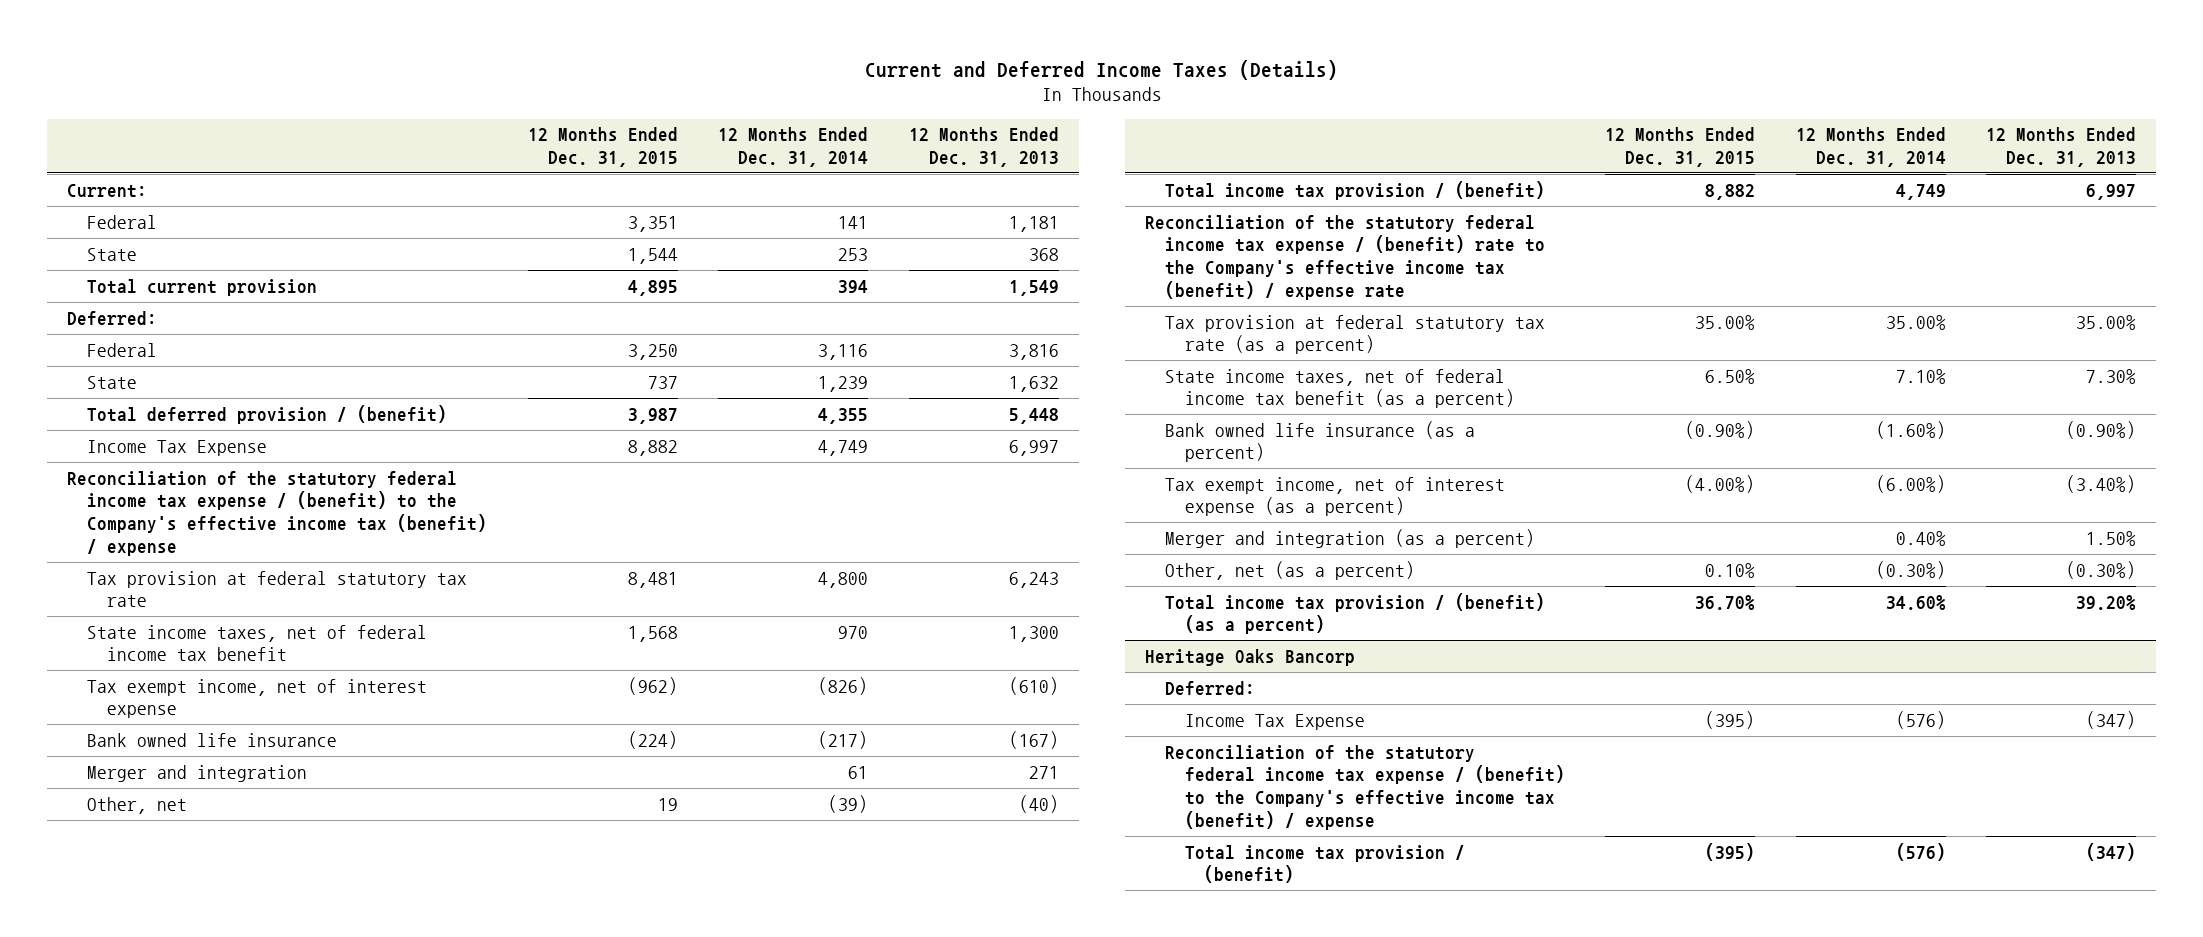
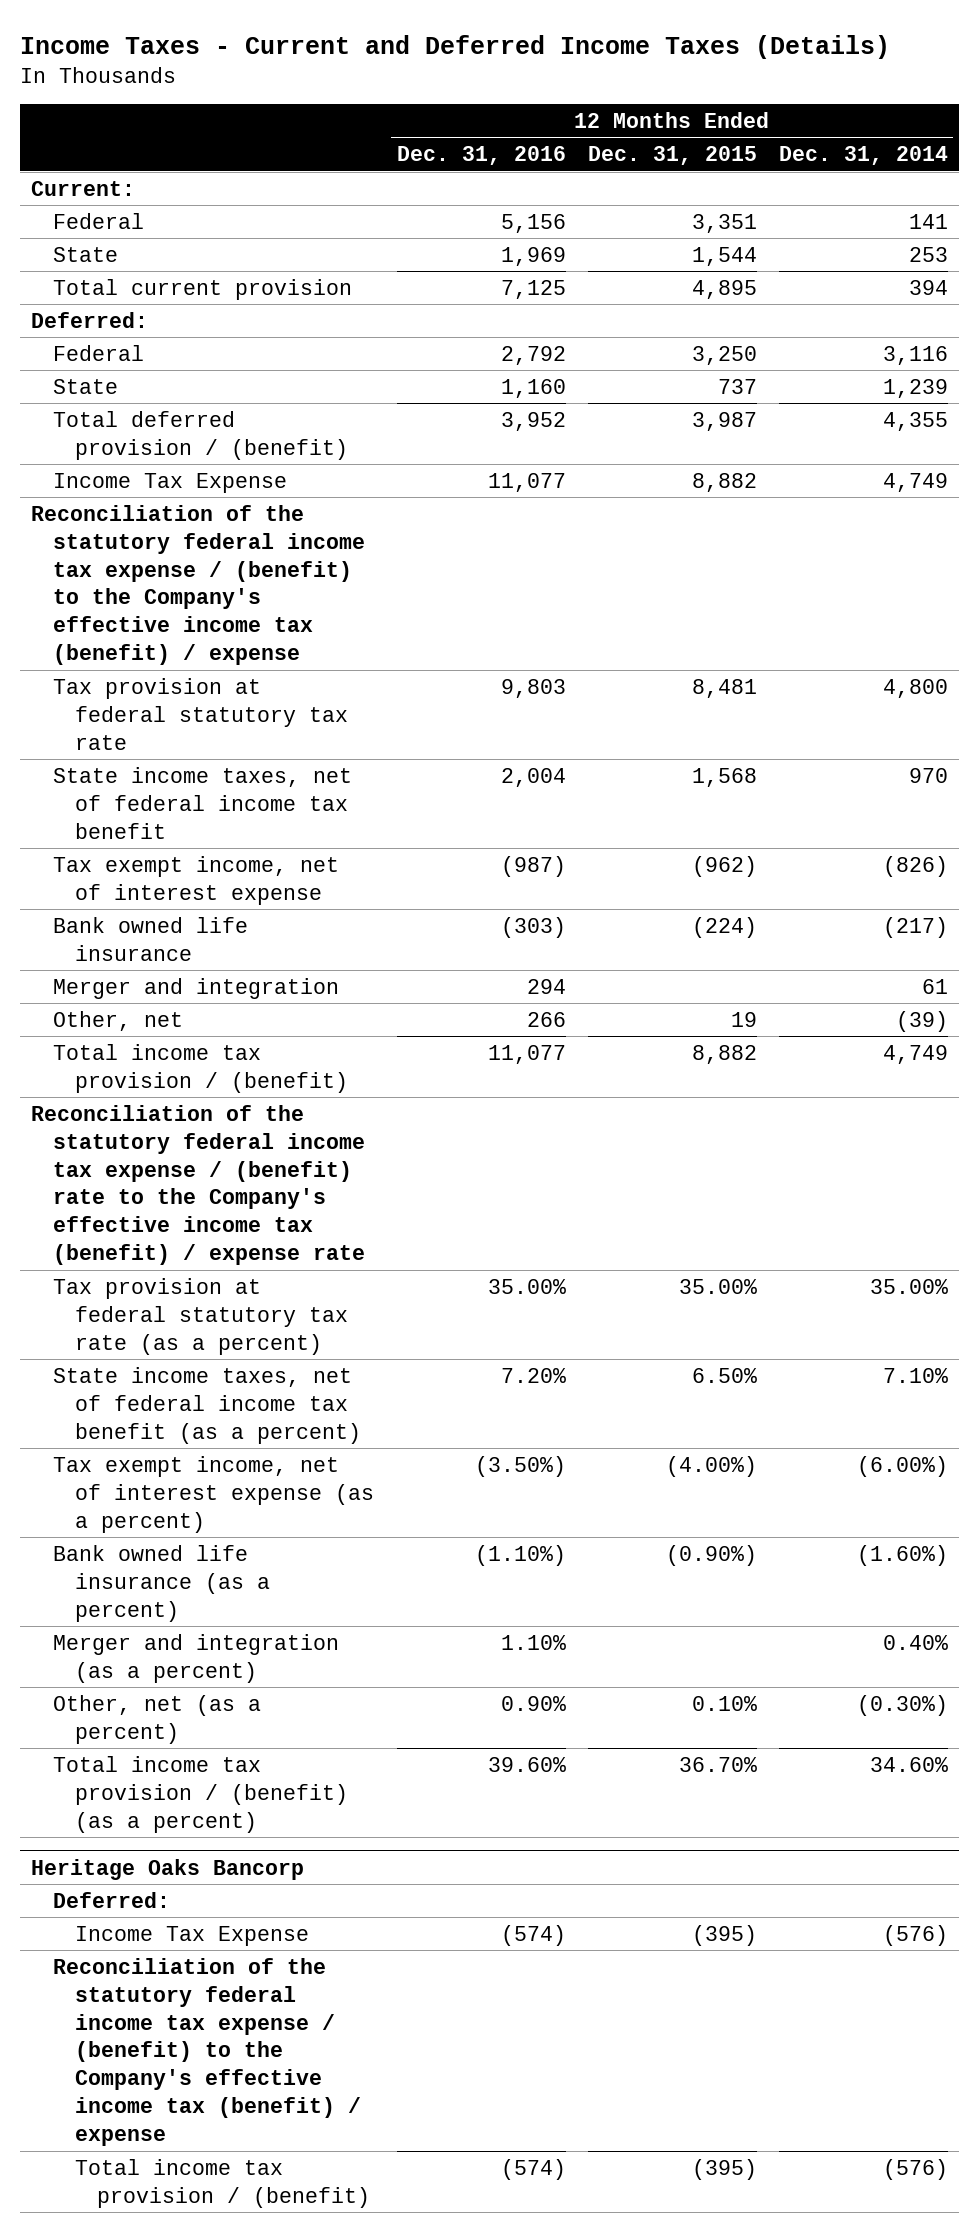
- Current and Deferred Income Taxes (Details)
+ Income Taxes - Current and Deferred Income Taxes (Details)
- | 12 Months Ended Dec. 31, 2015 | 12 Months Ended Dec. 31, 2014 | 12 Months Ended Dec. 31, 2013
+ | 12 Months Ended Dec. 31, 2016 | 12 Months Ended Dec. 31, 2015 | 12 Months Ended Dec. 31, 2014
moved down: Bank owned life insurance (as a percent) | (1.10%) | (0.90%) | (1.60%)

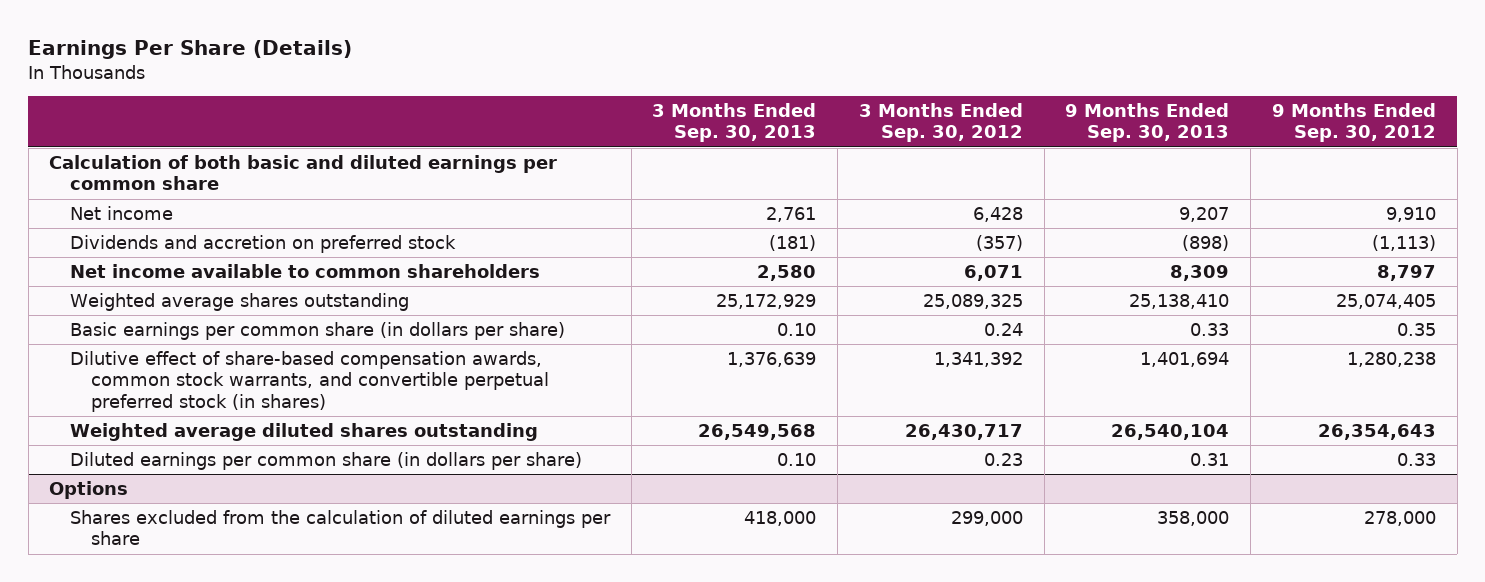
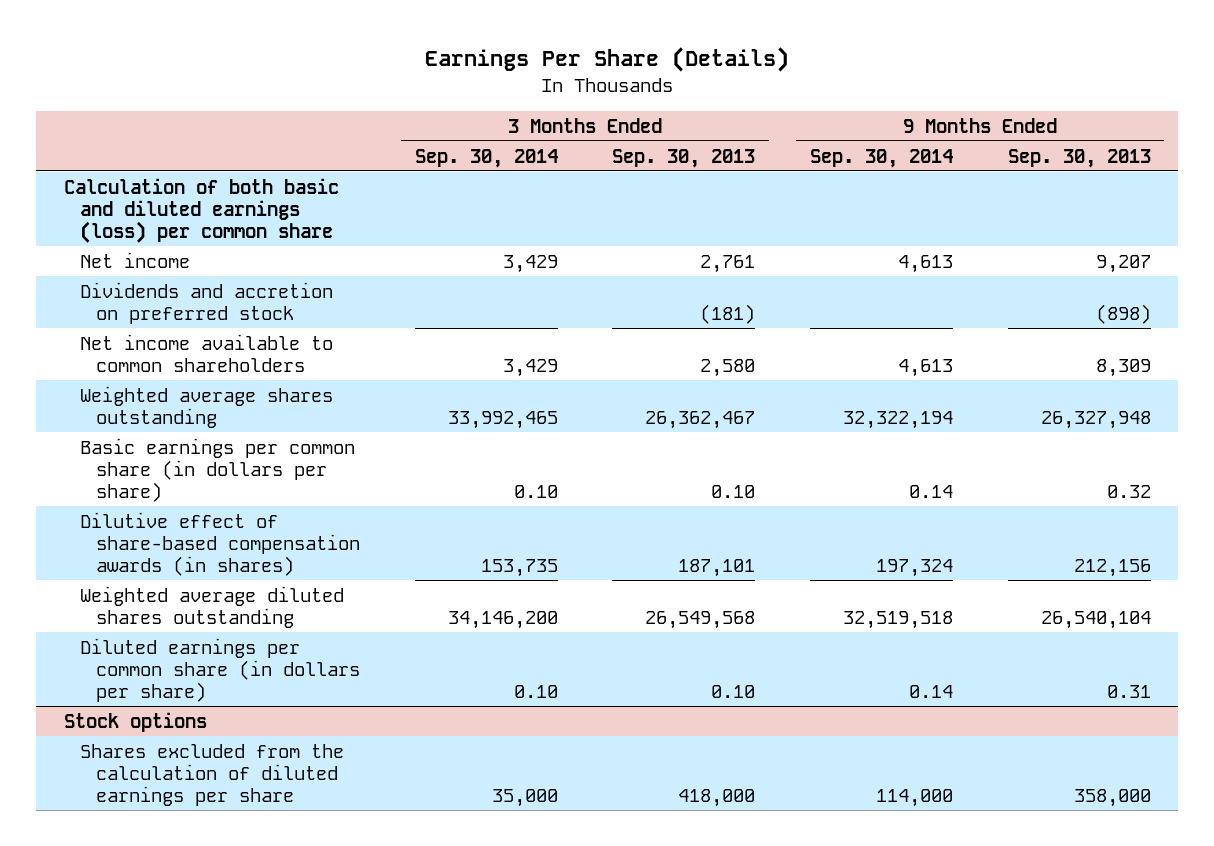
- | 3 Months Ended Sep. 30, 2013 | 3 Months Ended Sep. 30, 2012 | 9 Months Ended Sep. 30, 2013 | 9 Months Ended Sep. 30, 2012
+ | 3 Months Ended Sep. 30, 2014 | 3 Months Ended Sep. 30, 2013 | 9 Months Ended Sep. 30, 2014 | 9 Months Ended Sep. 30, 2013
- Calculation of both basic and diluted earnings per common share
+ Calculation of both basic and diluted earnings (loss) per common share
- Weighted average shares outstanding | 25,172,929 | 25,089,325 | 25,138,410 | 25,074,405
- Basic earnings per common share (in dollars per share) | 0.10 | 0.24 | 0.33 | 0.35
- Dilutive effect of share-based compensation awards, common stock warrants, and convertible perpetual preferred stock (in shares) | 1,376,639 | 1,341,392 | 1,401,694 | 1,280,238
+ Weighted average shares outstanding | 33,992,465 | 26,362,467 | 32,322,194 | 26,327,948
+ Basic earnings per common share (in dollars per share) | 0.10 | 0.10 | 0.14 | 0.32
+ Dilutive effect of share-based compensation awards (in shares) | 153,735 | 187,101 | 197,324 | 212,156
- Options
+ Stock options

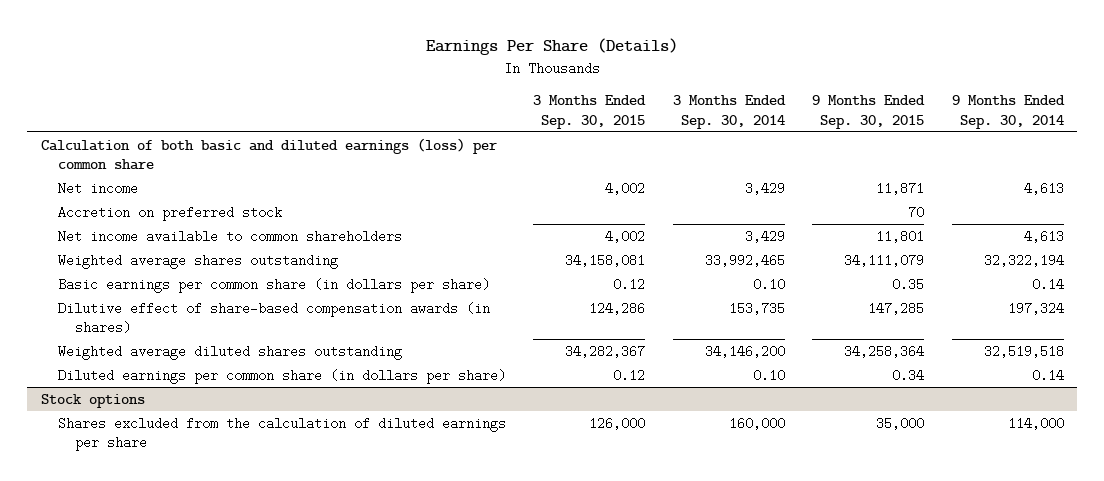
- | 3 Months Ended Sep. 30, 2014 | 3 Months Ended Sep. 30, 2013 | 9 Months Ended Sep. 30, 2014 | 9 Months Ended Sep. 30, 2013
+ | 3 Months Ended Sep. 30, 2015 | 3 Months Ended Sep. 30, 2014 | 9 Months Ended Sep. 30, 2015 | 9 Months Ended Sep. 30, 2014
- Dividends and accretion on preferred stock | | (181) | | (898)
+ Accretion on preferred stock | | | 70 |
@ Stock options
- Shares excluded from the calculation of diluted earnings per share | 35,000 | 418,000 | 114,000 | 358,000
+ Shares excluded from the calculation of diluted earnings per share | 126,000 | 160,000 | 35,000 | 114,000

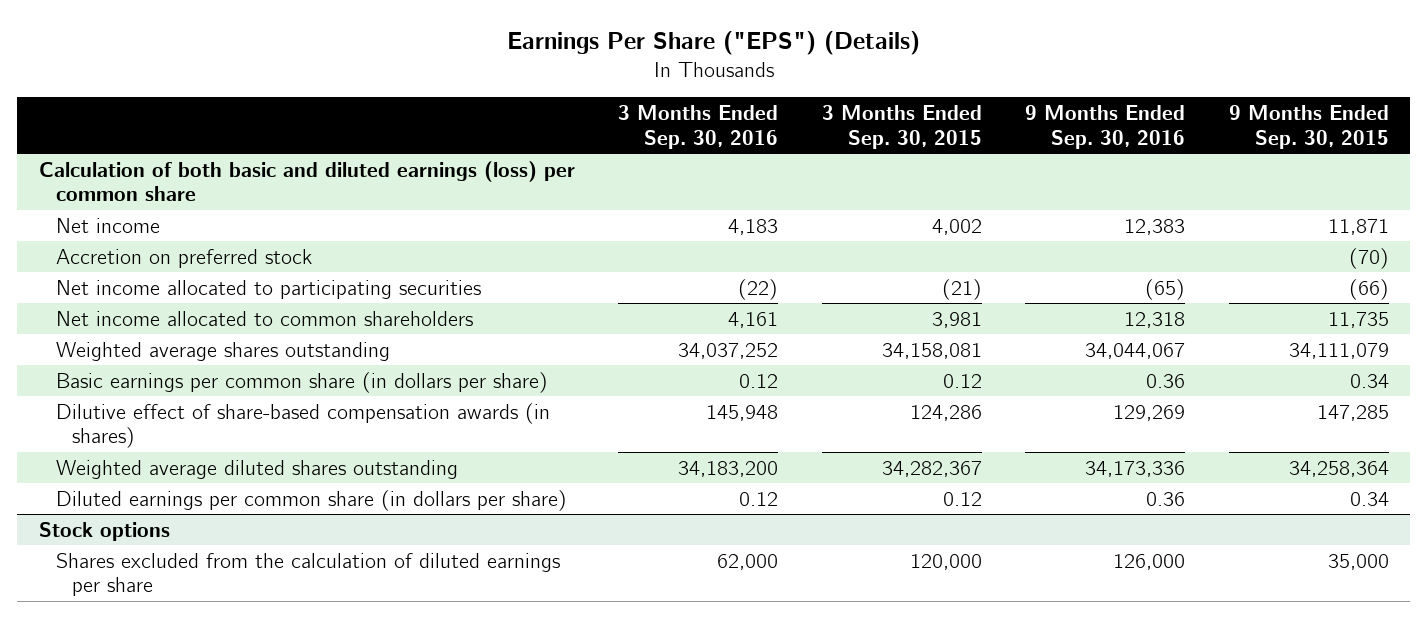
- Earnings Per Share (Details)
+ Earnings Per Share ("EPS") (Details)
- | 3 Months Ended Sep. 30, 2015 | 3 Months Ended Sep. 30, 2014 | 9 Months Ended Sep. 30, 2015 | 9 Months Ended Sep. 30, 2014
+ | 3 Months Ended Sep. 30, 2016 | 3 Months Ended Sep. 30, 2015 | 9 Months Ended Sep. 30, 2016 | 9 Months Ended Sep. 30, 2015
- Accretion on preferred stock | | | 70 |
- Net income available to common shareholders | 4,002 | 3,429 | 11,801 | 4,613
+ Accretion on preferred stock | | | | (70)
+ Net income allocated to participating securities | (22) | (21) | (65) | (66)
+ Net income allocated to common shareholders | 4,161 | 3,981 | 12,318 | 11,735
- Basic earnings per common share (in dollars per share) | 0.12 | 0.10 | 0.35 | 0.14
+ Basic earnings per common share (in dollars per share) | 0.12 | 0.12 | 0.36 | 0.34
@ Stock options
- Shares excluded from the calculation of diluted earnings per share | 126,000 | 160,000 | 35,000 | 114,000
+ Shares excluded from the calculation of diluted earnings per share | 62,000 | 120,000 | 126,000 | 35,000

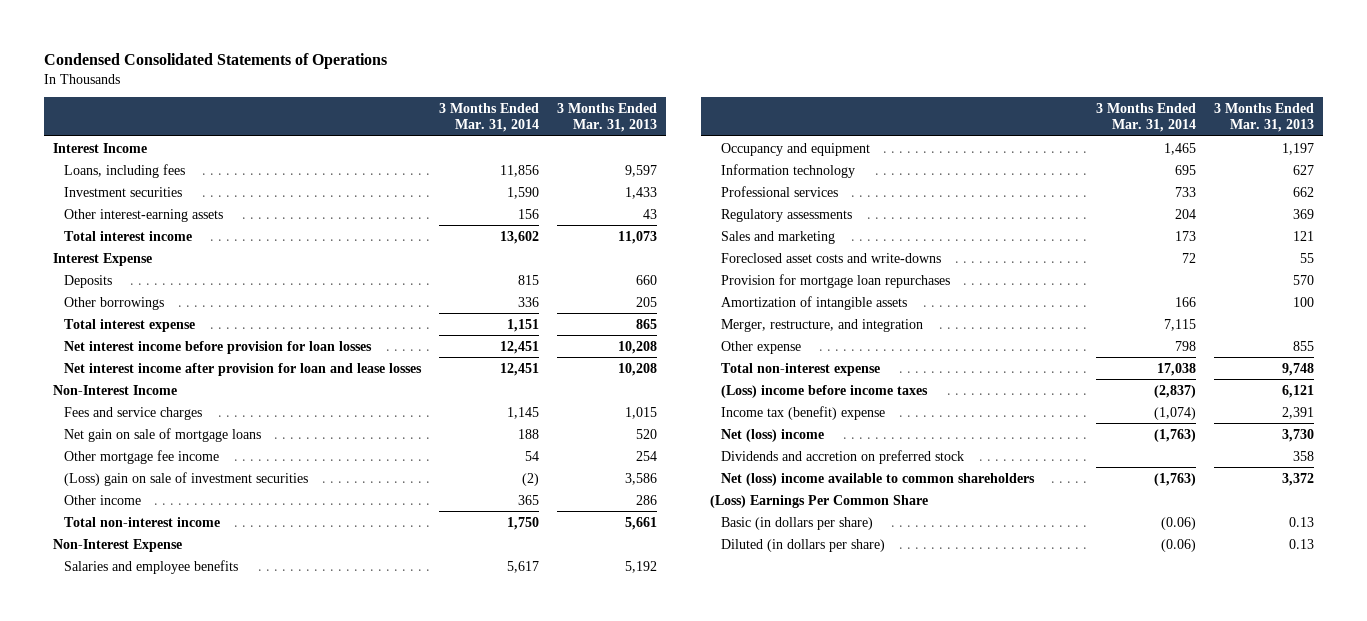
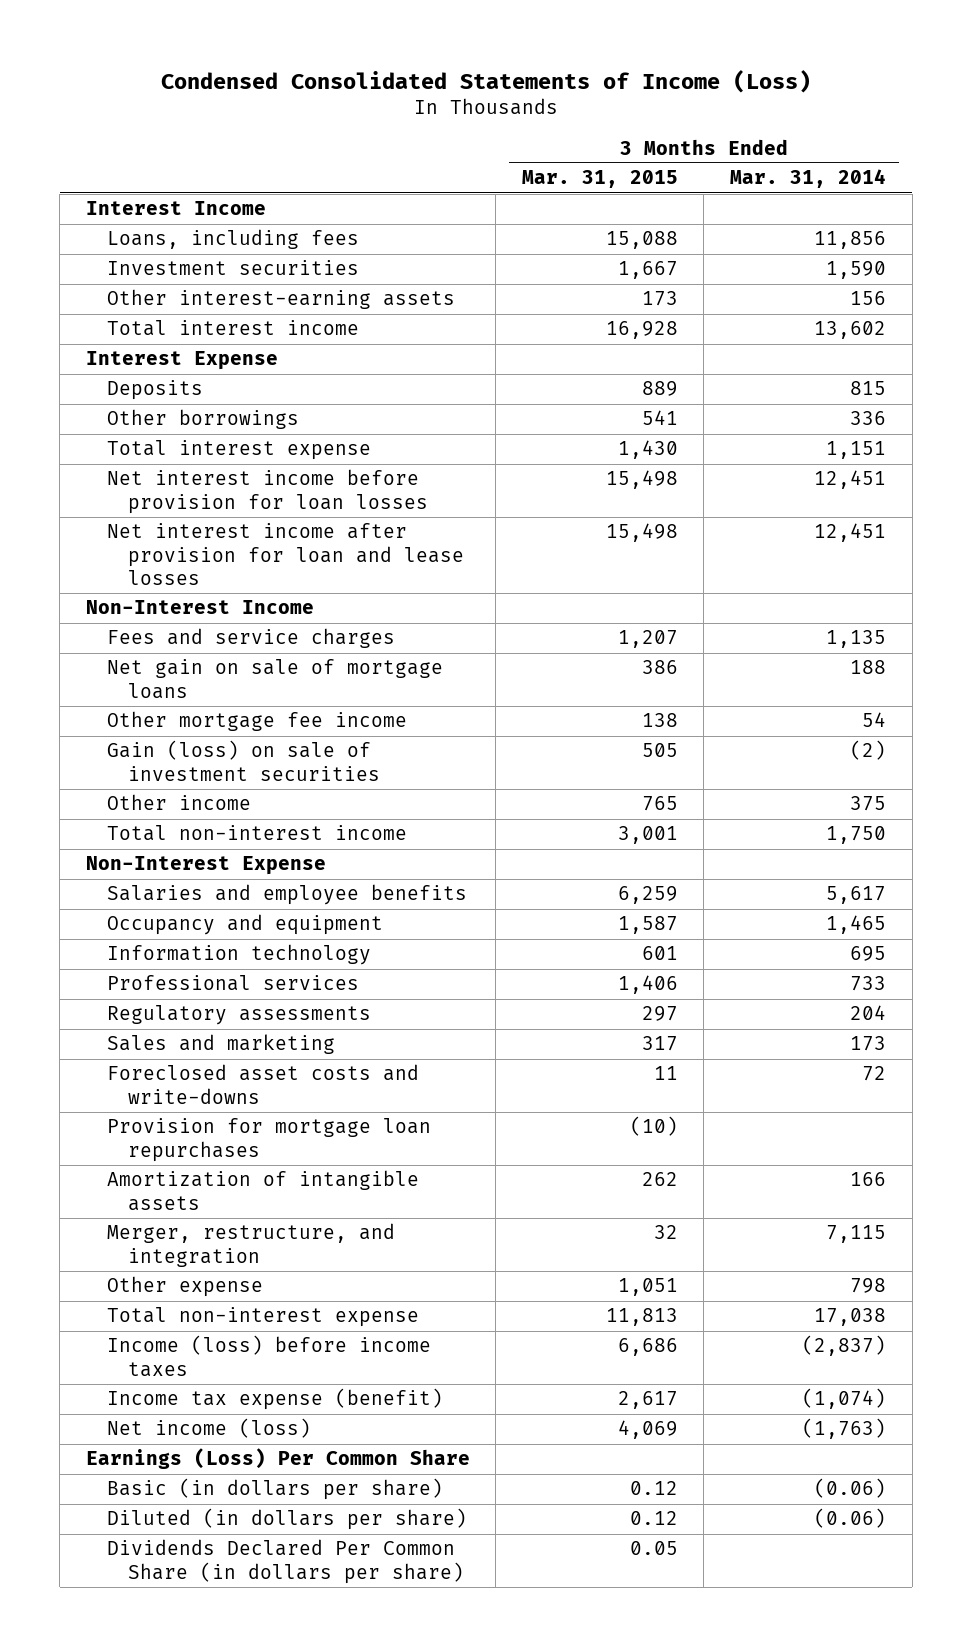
- Condensed Consolidated Statements of Operations
+ Condensed Consolidated Statements of Income (Loss)
- | 3 Months Ended Mar. 31, 2014 | 3 Months Ended Mar. 31, 2013
+ | 3 Months Ended Mar. 31, 2015 | 3 Months Ended Mar. 31, 2014
- Fees and service charges | 1,145 | 1,015
+ Fees and service charges | 1,207 | 1,135
- (Loss) gain on sale of investment securities | (2) | 3,586
- Other income | 365 | 286
+ Gain (loss) on sale of investment securities | 505 | (2)
+ Other income | 765 | 375
- (Loss) income before income taxes | (2,837) | 6,121
- Income tax (benefit) expense | (1,074) | 2,391
- Net (loss) income | (1,763) | 3,730
- Dividends and accretion on preferred stock | | 358
- Net (loss) income available to common shareholders | (1,763) | 3,372
- (Loss) Earnings Per Common Share
+ Income (loss) before income taxes | 6,686 | (2,837)
+ Income tax expense (benefit) | 2,617 | (1,074)
+ Net income (loss) | 4,069 | (1,763)
+ Earnings (Loss) Per Common Share
+ Dividends Declared Per Common Share (in dollars per share) | 0.05 |

